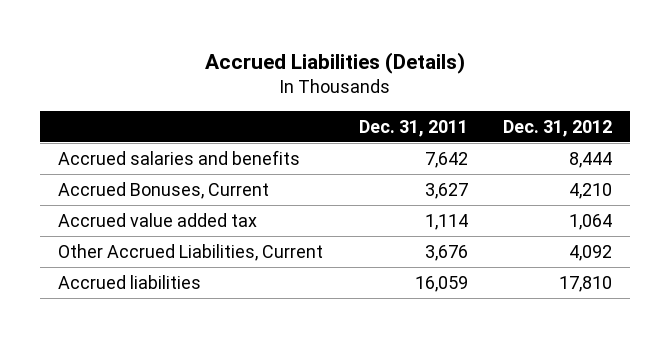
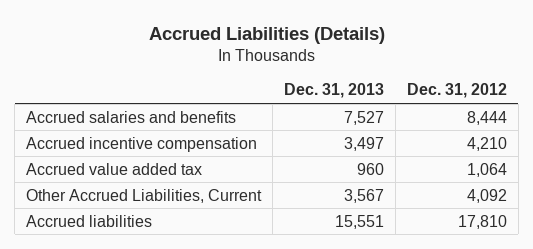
- | Dec. 31, 2011 | Dec. 31, 2012
+ | Dec. 31, 2013 | Dec. 31, 2012
- Accrued Bonuses, Current | 3,627 | 4,210
+ Accrued incentive compensation | 3,497 | 4,210

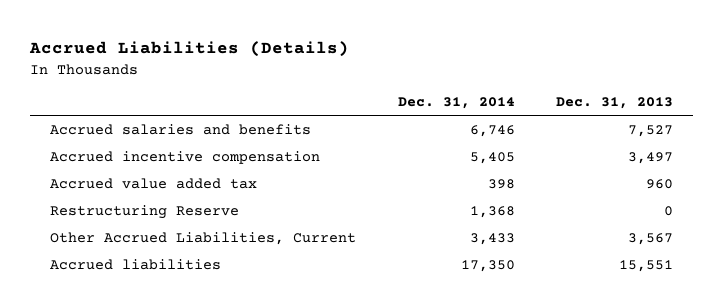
- | Dec. 31, 2013 | Dec. 31, 2012
+ | Dec. 31, 2014 | Dec. 31, 2013
+ Restructuring Reserve | 1,368 | 0

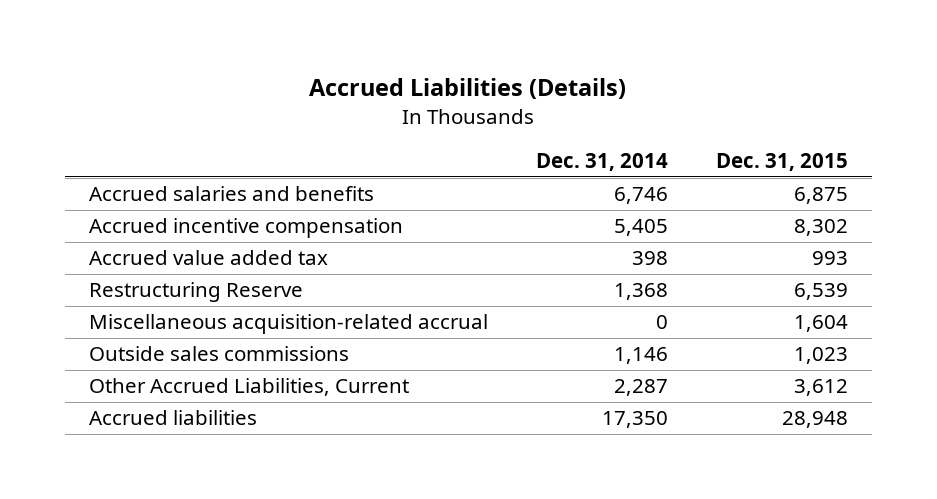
- | Dec. 31, 2014 | Dec. 31, 2013
+ | Dec. 31, 2014 | Dec. 31, 2015
- Other Accrued Liabilities, Current | 3,433 | 3,567
+ Miscellaneous acquisition-related accrual | 0 | 1,604
+ Outside sales commissions | 1,146 | 1,023
+ Other Accrued Liabilities, Current | 2,287 | 3,612

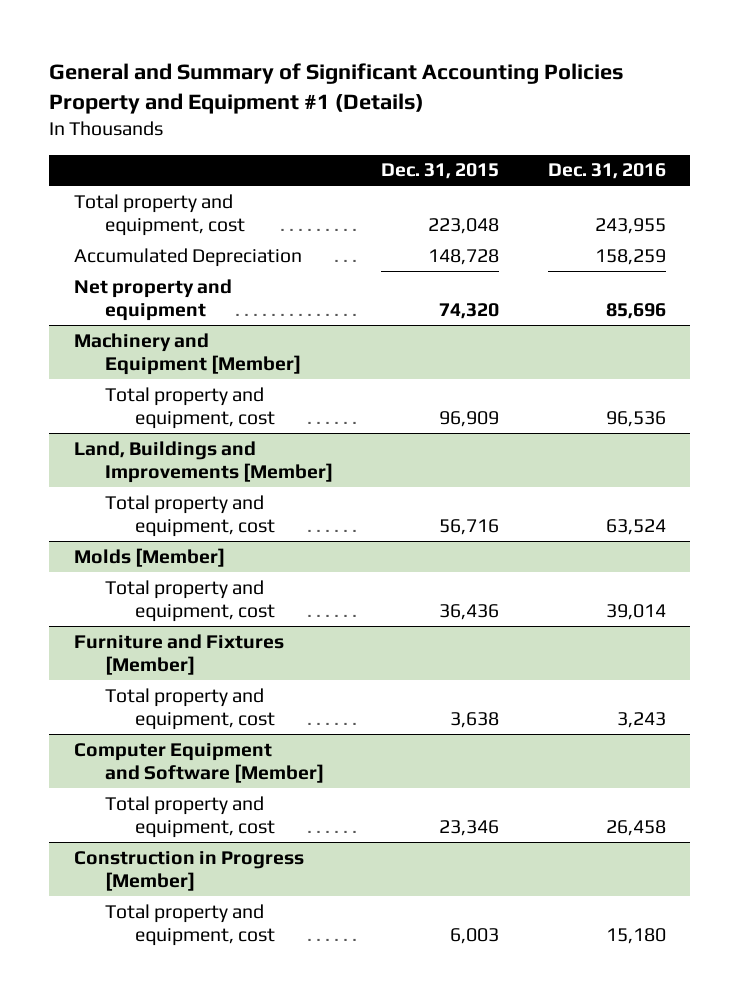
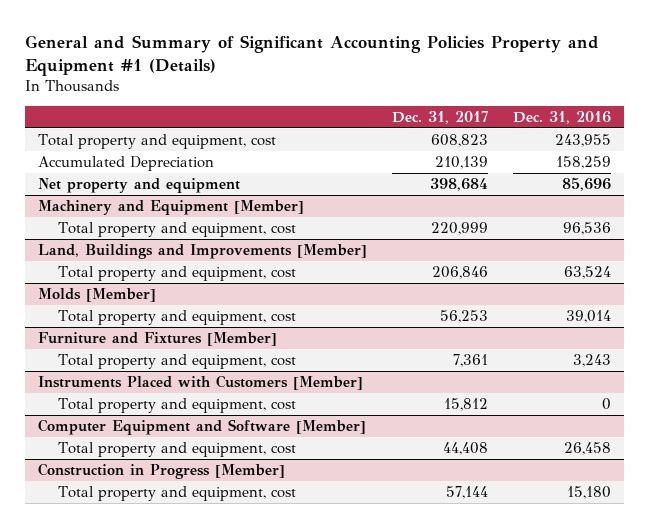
- | Dec. 31, 2015 | Dec. 31, 2016
+ | Dec. 31, 2017 | Dec. 31, 2016
+ Instruments Placed with Customers [Member]
+ Total property and equipment, cost | 15,812 | 0

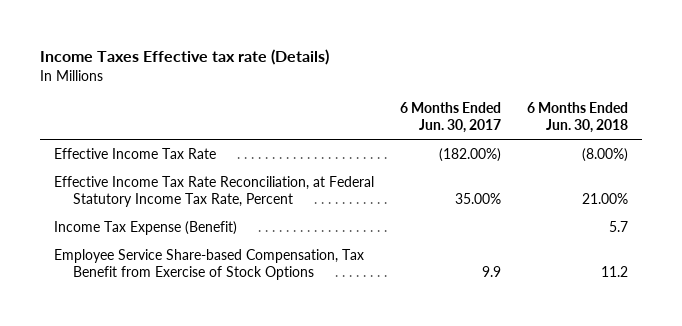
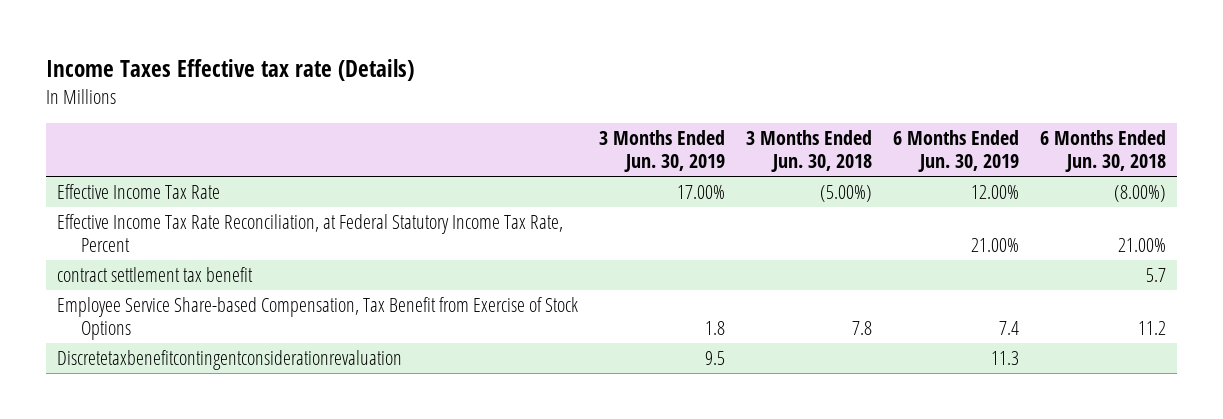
- | 6 Months Ended Jun. 30, 2017 | 6 Months Ended Jun. 30, 2018
+ | 3 Months Ended Jun. 30, 2019 | 3 Months Ended Jun. 30, 2018 | 6 Months Ended Jun. 30, 2019 | 6 Months Ended Jun. 30, 2018
- Income Tax Expense (Benefit) | | 5.7
+ contract settlement tax benefit | | | | 5.7
+ Discretetaxbenefitcontingentconsiderationrevaluation | 9.5 | | 11.3 |

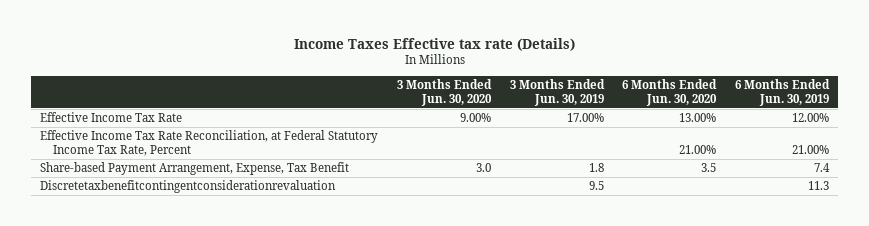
- | 3 Months Ended Jun. 30, 2019 | 3 Months Ended Jun. 30, 2018 | 6 Months Ended Jun. 30, 2019 | 6 Months Ended Jun. 30, 2018
+ | 3 Months Ended Jun. 30, 2020 | 3 Months Ended Jun. 30, 2019 | 6 Months Ended Jun. 30, 2020 | 6 Months Ended Jun. 30, 2019
- contract settlement tax benefit | | | | 5.7
- Employee Service Share-based Compensation, Tax Benefit from Exercise of Stock Options | 1.8 | 7.8 | 7.4 | 11.2
+ Share-based Payment Arrangement, Expense, Tax Benefit | 3.0 | 1.8 | 3.5 | 7.4

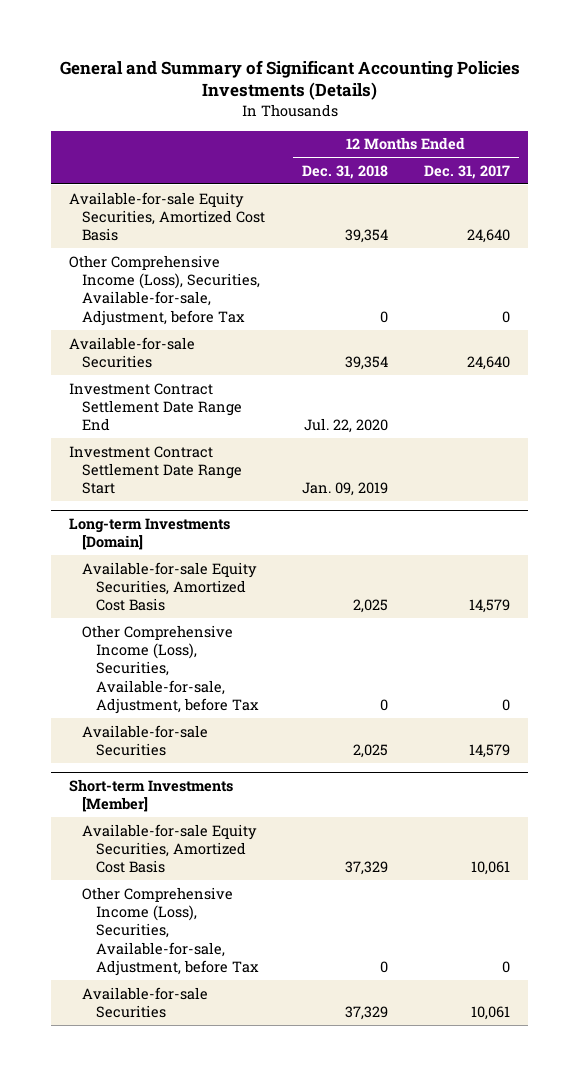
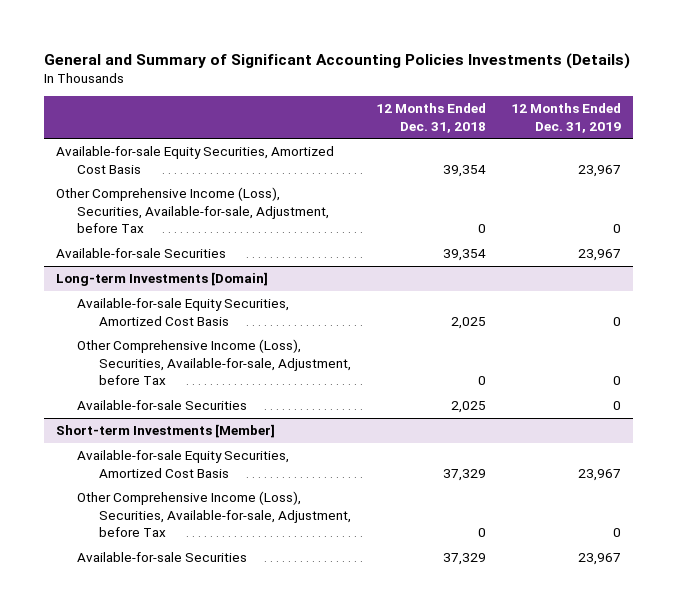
- | 12 Months Ended Dec. 31, 2018 | 12 Months Ended Dec. 31, 2017
+ | 12 Months Ended Dec. 31, 2018 | 12 Months Ended Dec. 31, 2019
- Investment Contract Settlement Date Range End | Jul. 22, 2020 |
- Investment Contract Settlement Date Range Start | Jan. 09, 2019 |

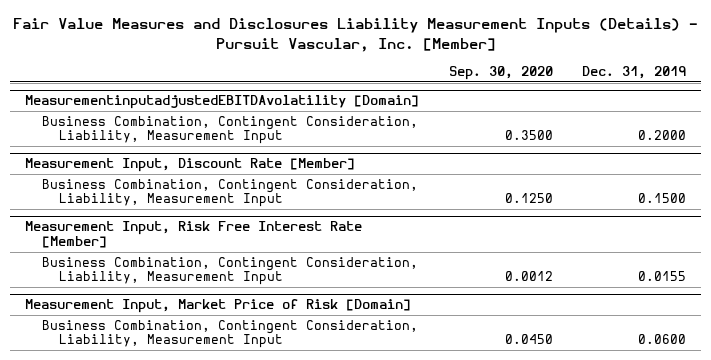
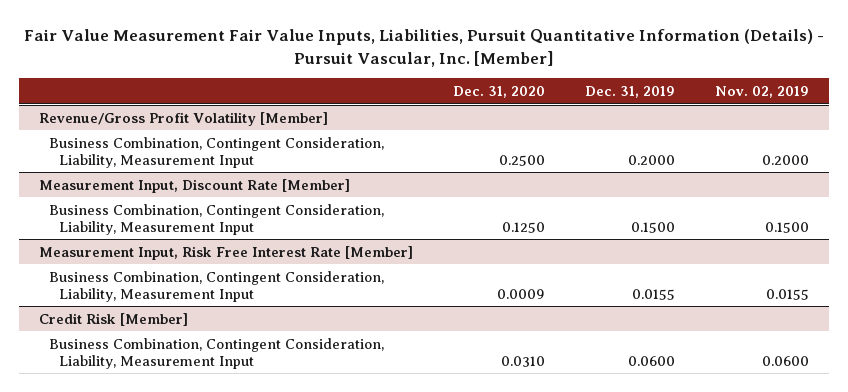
- Fair Value Measures and Disclosures Liability Measurement Inputs (Details) - Pursuit Vascular, Inc. [Member]
+ Fair Value Measurement Fair Value Inputs, Liabilities, Pursuit Quantitative Information (Details) - Pursuit Vascular, Inc. [Member]
- | Sep. 30, 2020 | Dec. 31, 2019
+ | Dec. 31, 2020 | Dec. 31, 2019 | Nov. 02, 2019
- MeasurementinputadjustedEBITDAvolatility [Domain]
+ Revenue/Gross Profit Volatility [Member]
- Measurement Input, Market Price of Risk [Domain]
+ Credit Risk [Member]

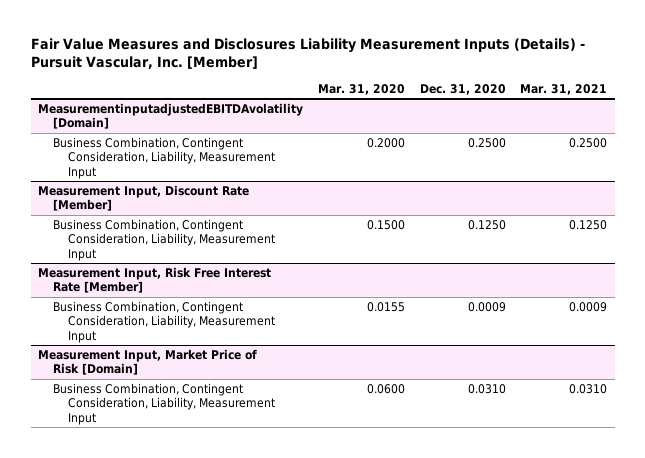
- Fair Value Measurement Fair Value Inputs, Liabilities, Pursuit Quantitative Information (Details) - Pursuit Vascular, Inc. [Member]
+ Fair Value Measures and Disclosures Liability Measurement Inputs (Details) - Pursuit Vascular, Inc. [Member]
- | Dec. 31, 2020 | Dec. 31, 2019 | Nov. 02, 2019
+ | Mar. 31, 2020 | Dec. 31, 2020 | Mar. 31, 2021
- Revenue/Gross Profit Volatility [Member]
+ MeasurementinputadjustedEBITDAvolatility [Domain]
- Credit Risk [Member]
+ Measurement Input, Market Price of Risk [Domain]

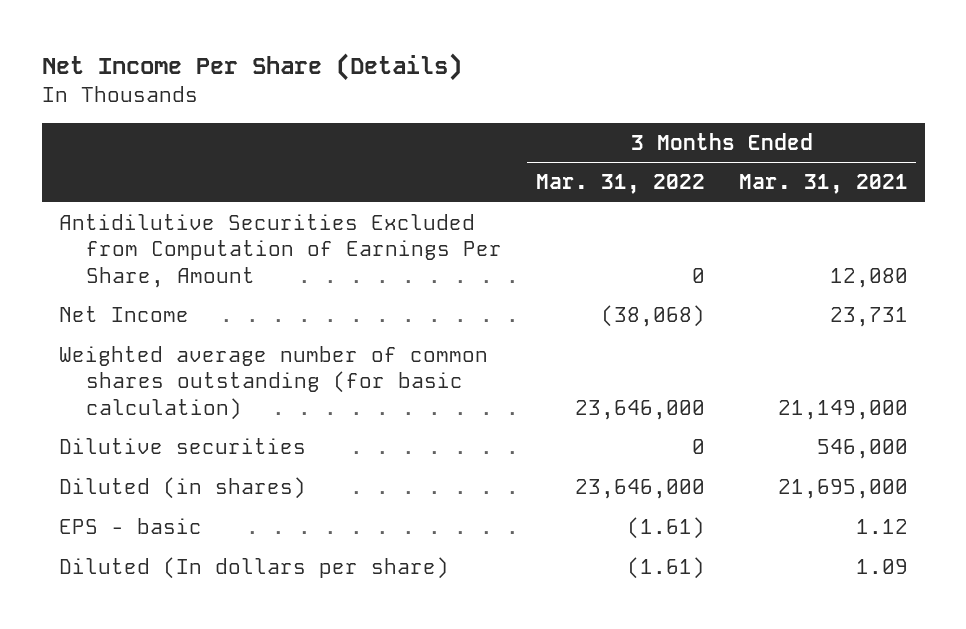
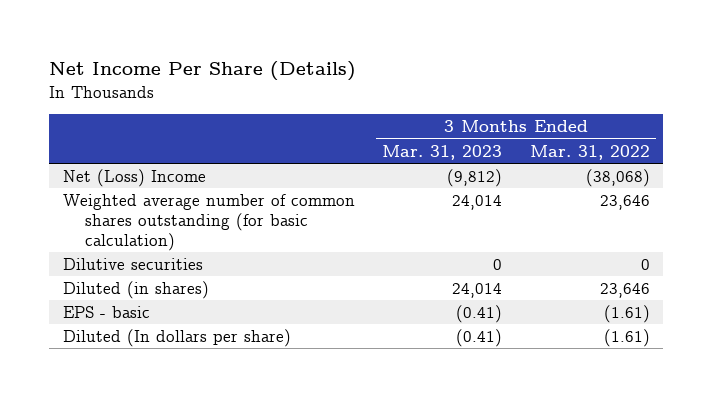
- | 3 Months Ended Mar. 31, 2022 | 3 Months Ended Mar. 31, 2021
+ | 3 Months Ended Mar. 31, 2023 | 3 Months Ended Mar. 31, 2022
- Antidilutive Securities Excluded from Computation of Earnings Per Share, Amount | 0 | 12,080
- Net Income | (38,068) | 23,731
- Weighted average number of common shares outstanding (for basic calculation) | 23,646,000 | 21,149,000
+ Net (Loss) Income | (9,812) | (38,068)
+ Weighted average number of common shares outstanding (for basic calculation) | 24,014 | 23,646
- Diluted (in shares) | 23,646,000 | 21,695,000
+ Diluted (in shares) | 24,014 | 23,646

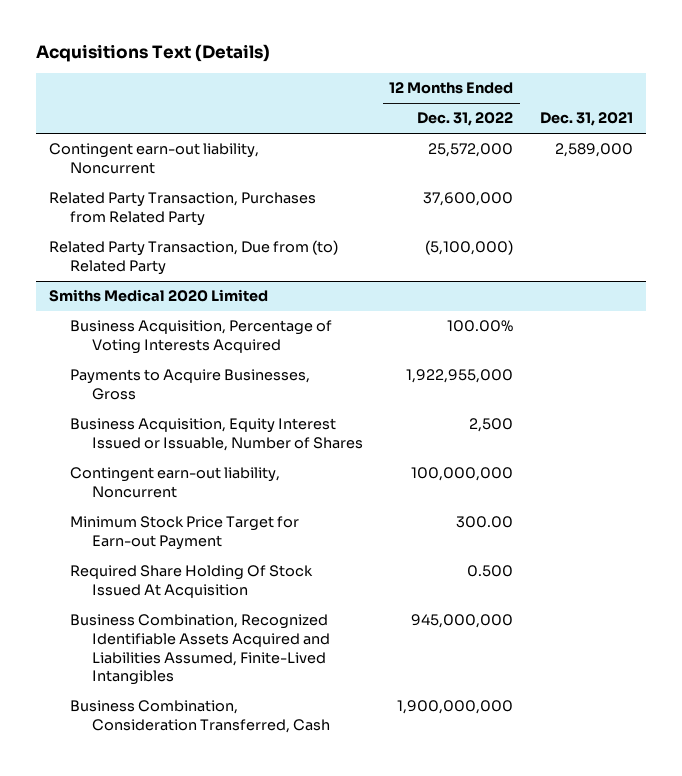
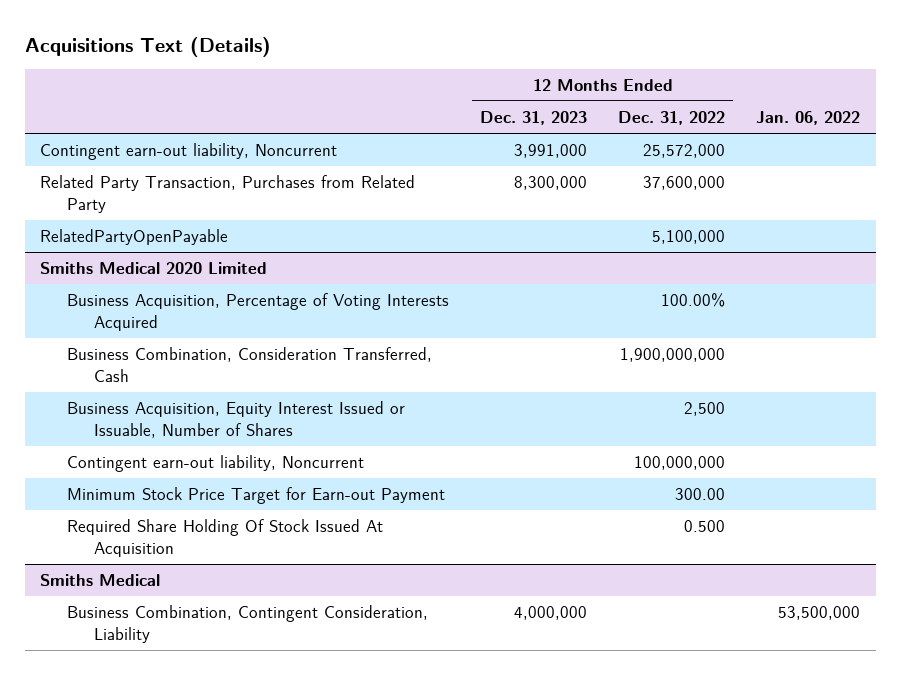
- | 12 Months Ended Dec. 31, 2022 | Dec. 31, 2021
+ | 12 Months Ended Dec. 31, 2023 | 12 Months Ended Dec. 31, 2022 | Jan. 06, 2022
- Related Party Transaction, Due from (to) Related Party | (5,100,000) |
+ RelatedPartyOpenPayable | | 5,100,000 |
@ Smiths Medical 2020 Limited
- Payments to Acquire Businesses, Gross | 1,922,955,000 |
moved up: Business Combination, Consideration Transferred, Cash | | 1,900,000,000 |
- Business Combination, Recognized Identifiable Assets Acquired and Liabilities Assumed, Finite-Lived Intangibles | 945,000,000 |
+ Smiths Medical
+ Business Combination, Contingent Consideration, Liability | 4,000,000 | | 53,500,000

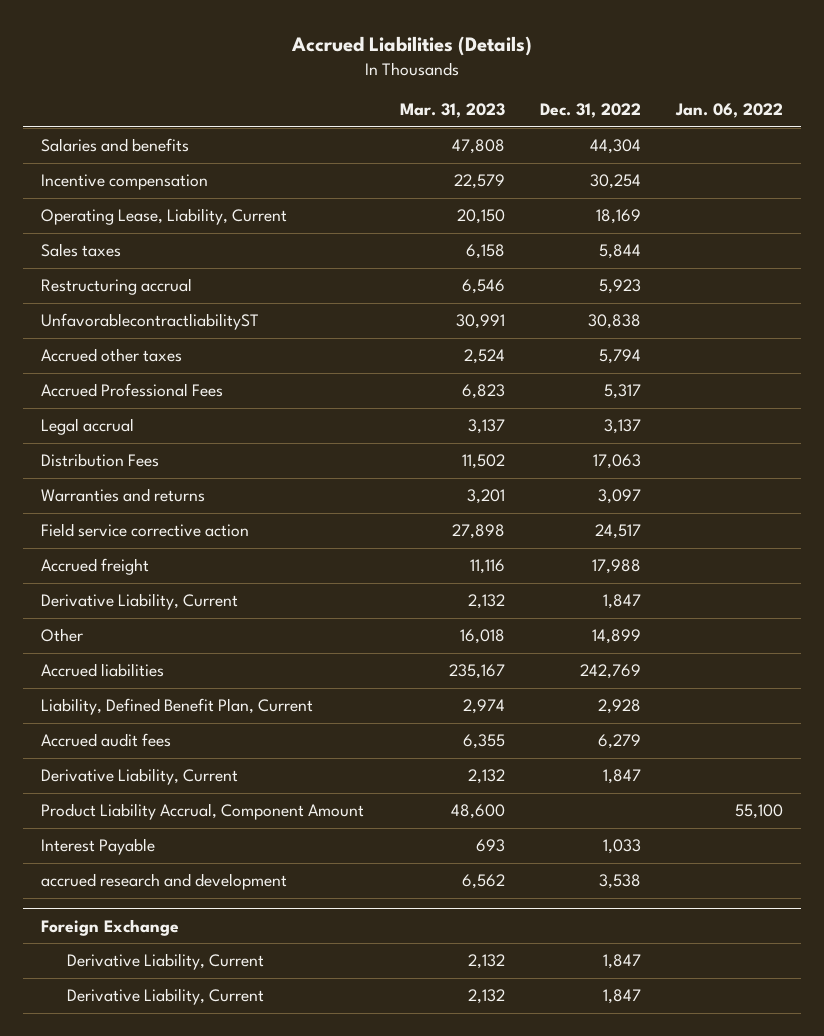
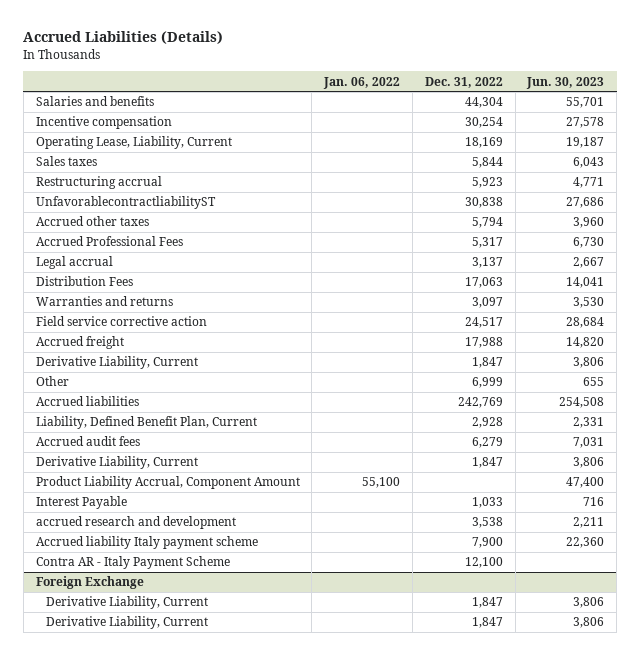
- | Mar. 31, 2023 | Dec. 31, 2022 | Jan. 06, 2022
+ | Jan. 06, 2022 | Dec. 31, 2022 | Jun. 30, 2023
- Other | 16,018 | 14,899 |
+ Other | | 6,999 | 655
+ Accrued liability Italy payment scheme | | 7,900 | 22,360
+ Contra AR - Italy Payment Scheme | | 12,100 |

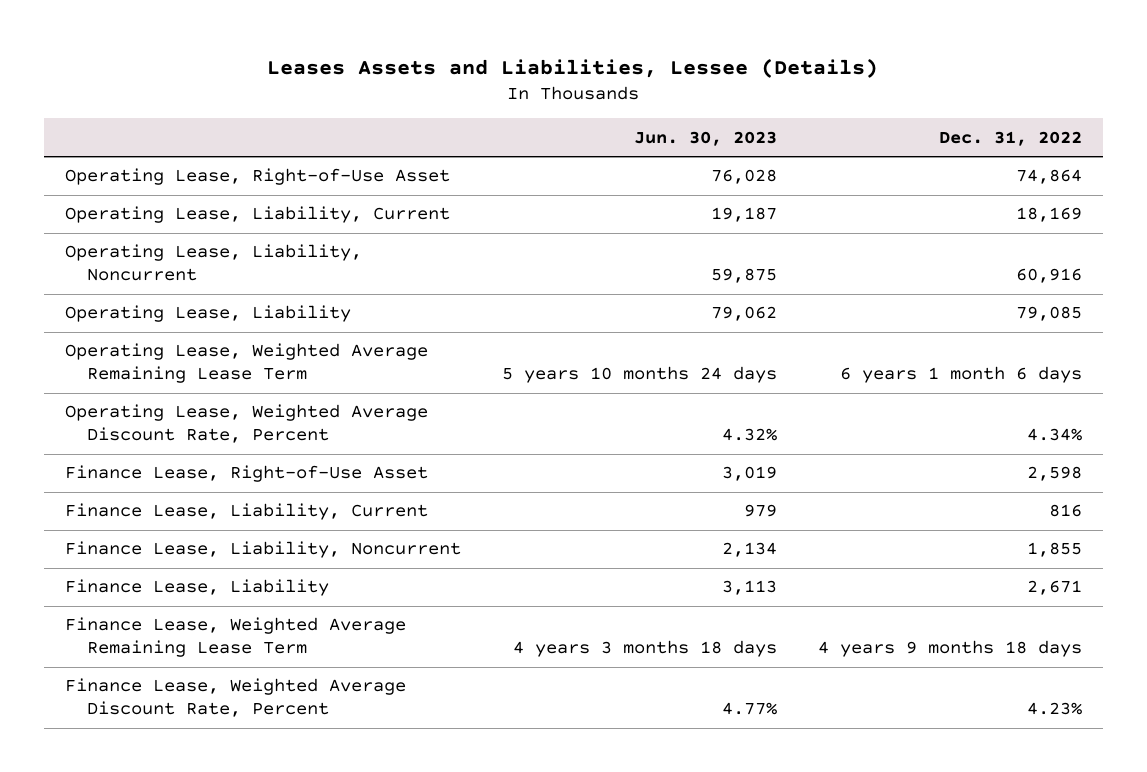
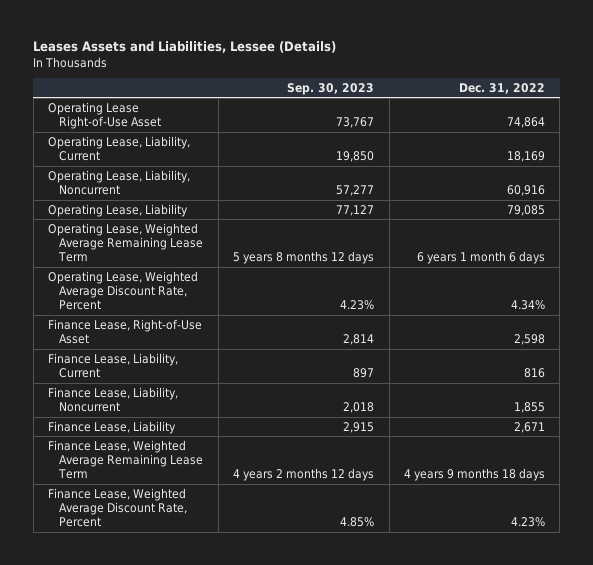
- | Jun. 30, 2023 | Dec. 31, 2022
+ | Sep. 30, 2023 | Dec. 31, 2022
- Operating Lease, Right-of-Use Asset | 76,028 | 74,864
+ Operating Lease Right-of-Use Asset | 73,767 | 74,864

